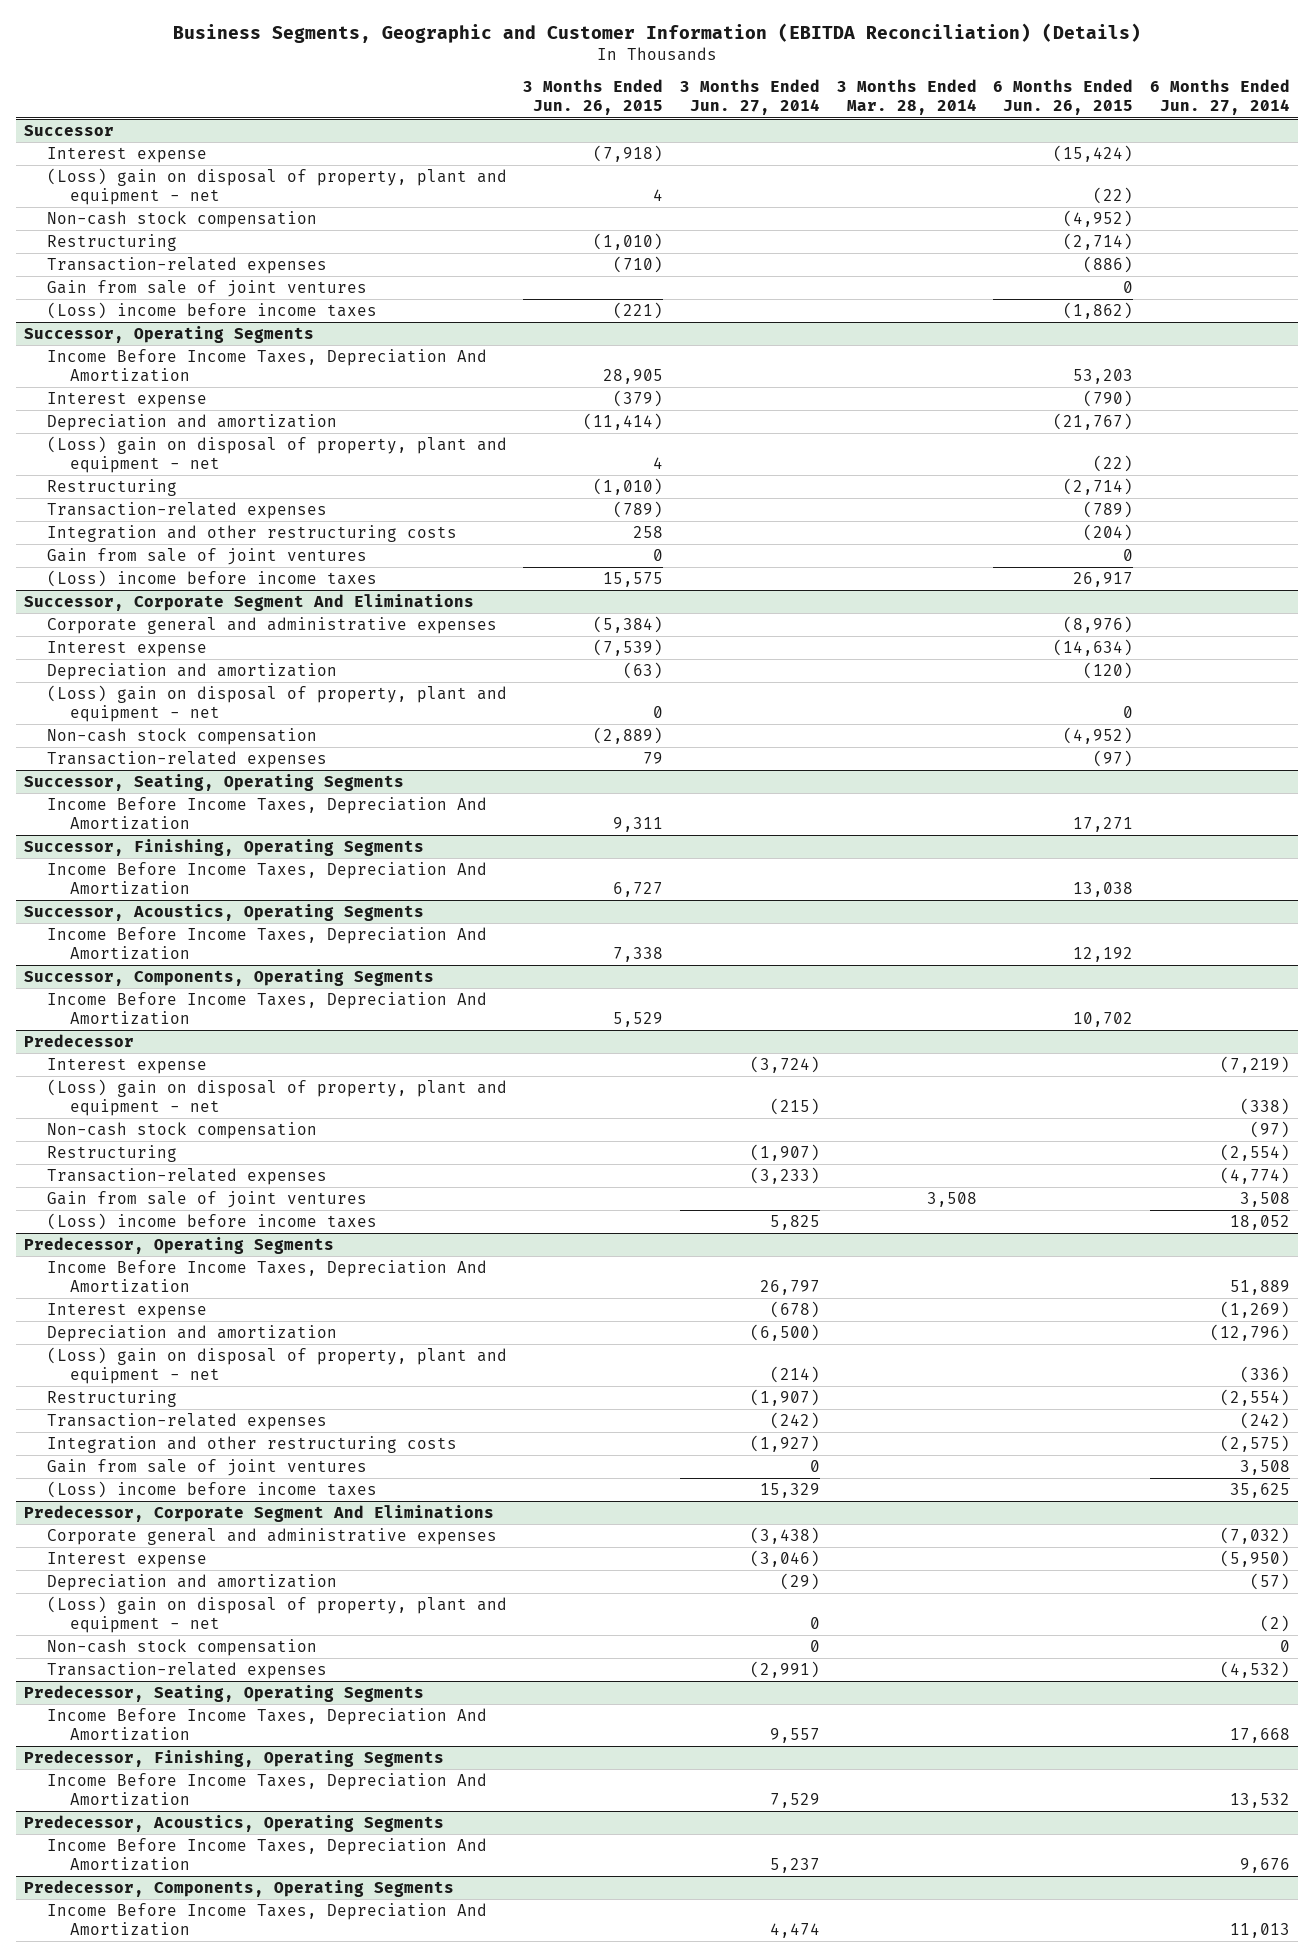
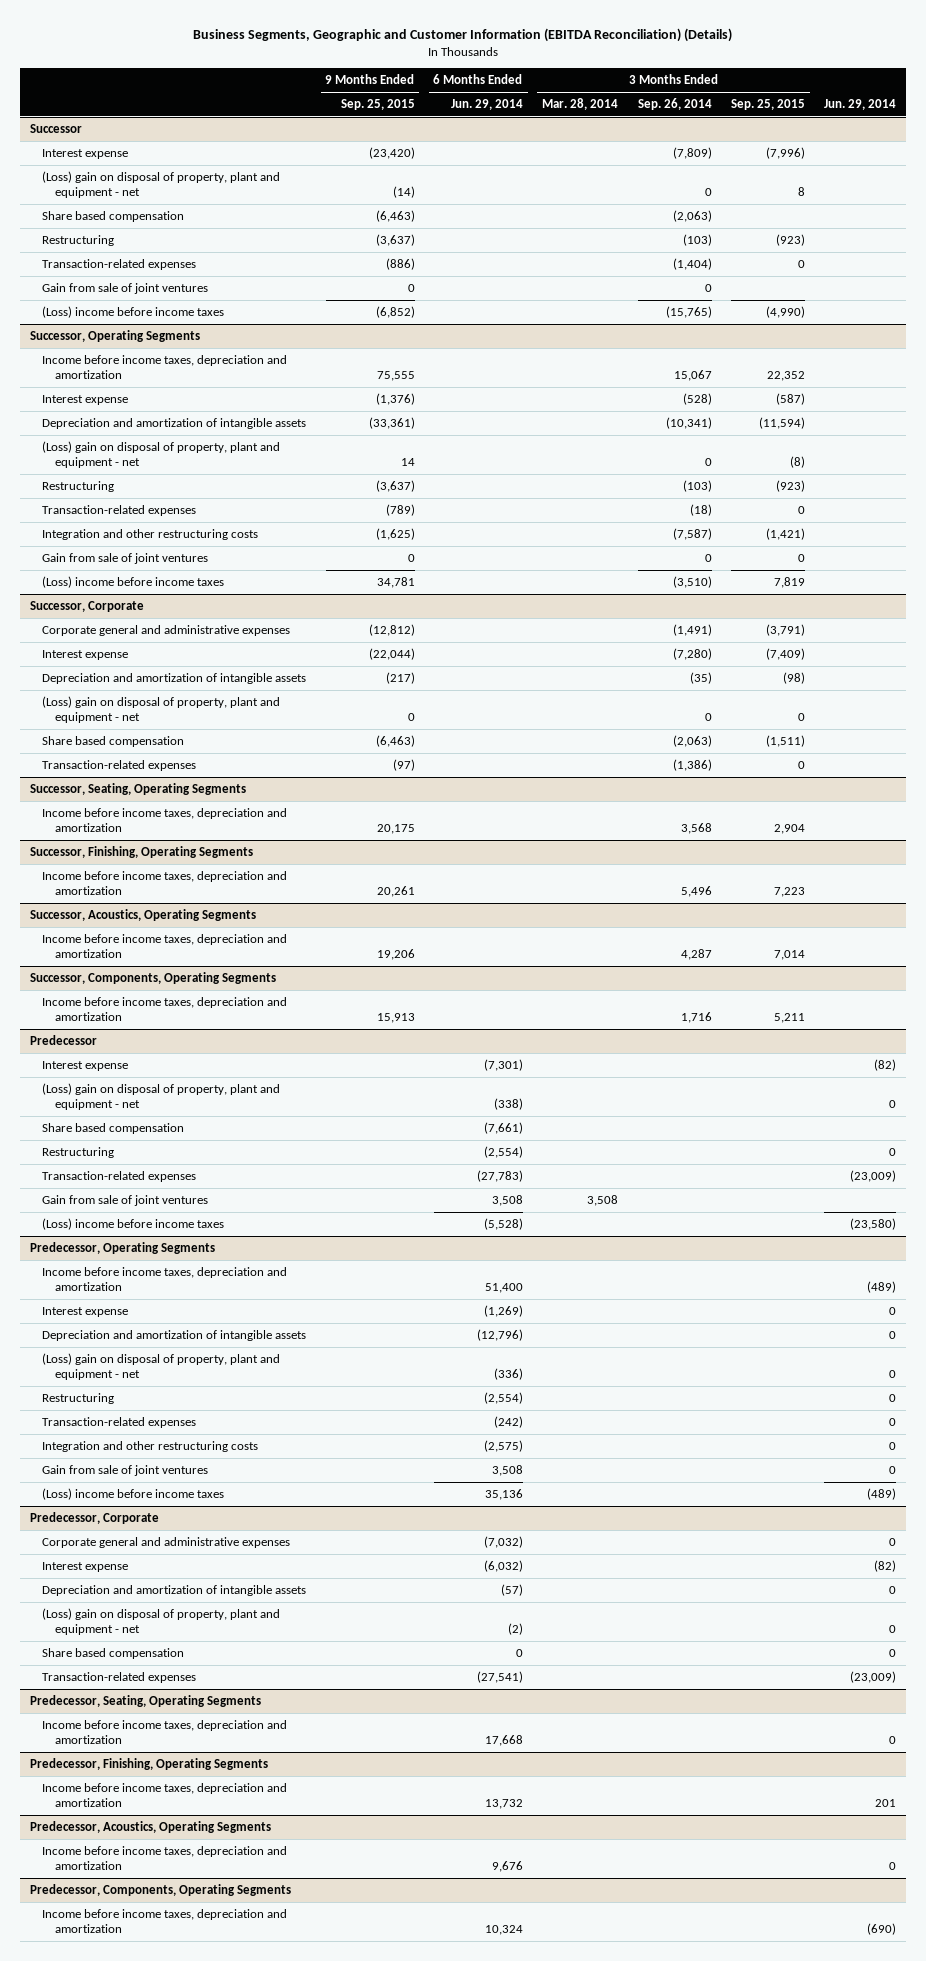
- | 3 Months Ended Jun. 26, 2015 | 3 Months Ended Jun. 27, 2014 | 3 Months Ended Mar. 28, 2014 | 6 Months Ended Jun. 26, 2015 | 6 Months Ended Jun. 27, 2014
+ | 9 Months Ended Sep. 25, 2015 | 6 Months Ended Jun. 29, 2014 | 3 Months Ended Mar. 28, 2014 | 3 Months Ended Sep. 26, 2014 | 3 Months Ended Sep. 25, 2015 | Jun. 29, 2014
@ Successor
- Non-cash stock compensation | | | | (4,952) |
+ Share based compensation | (6,463) | | | (2,063) | |
@ Successor, Operating Segments
- Income Before Income Taxes, Depreciation And Amortization | 28,905 | | | 53,203 |
+ Income before income taxes, depreciation and amortization | 75,555 | | | 15,067 | 22,352 |
- Depreciation and amortization | (11,414) | | | (21,767) |
+ Depreciation and amortization of intangible assets | (33,361) | | | (10,341) | (11,594) |
- Successor, Corporate Segment And Eliminations
+ Successor, Corporate
- Depreciation and amortization | (63) | | | (120) |
+ Depreciation and amortization of intangible assets | (217) | | | (35) | (98) |
- Non-cash stock compensation | (2,889) | | | (4,952) |
+ Share based compensation | (6,463) | | | (2,063) | (1,511) |
@ Successor, Seating, Operating Segments
- Income Before Income Taxes, Depreciation And Amortization | 9,311 | | | 17,271 |
+ Income before income taxes, depreciation and amortization | 20,175 | | | 3,568 | 2,904 |
@ Successor, Finishing, Operating Segments
- Income Before Income Taxes, Depreciation And Amortization | 6,727 | | | 13,038 |
+ Income before income taxes, depreciation and amortization | 20,261 | | | 5,496 | 7,223 |
@ Successor, Acoustics, Operating Segments
- Income Before Income Taxes, Depreciation And Amortization | 7,338 | | | 12,192 |
+ Income before income taxes, depreciation and amortization | 19,206 | | | 4,287 | 7,014 |
@ Successor, Components, Operating Segments
- Income Before Income Taxes, Depreciation And Amortization | 5,529 | | | 10,702 |
+ Income before income taxes, depreciation and amortization | 15,913 | | | 1,716 | 5,211 |
@ Predecessor
- Non-cash stock compensation | | | | | (97)
+ Share based compensation | | (7,661) | | | |
@ Predecessor, Operating Segments
- Income Before Income Taxes, Depreciation And Amortization | | 26,797 | | | 51,889
+ Income before income taxes, depreciation and amortization | | 51,400 | | | | (489)
- Depreciation and amortization | | (6,500) | | | (12,796)
+ Depreciation and amortization of intangible assets | | (12,796) | | | | 0
- Predecessor, Corporate Segment And Eliminations
+ Predecessor, Corporate
- Depreciation and amortization | | (29) | | | (57)
+ Depreciation and amortization of intangible assets | | (57) | | | | 0
- Non-cash stock compensation | | 0 | | | 0
+ Share based compensation | | 0 | | | | 0
@ Predecessor, Seating, Operating Segments
- Income Before Income Taxes, Depreciation And Amortization | | 9,557 | | | 17,668
+ Income before income taxes, depreciation and amortization | | 17,668 | | | | 0
@ Predecessor, Finishing, Operating Segments
- Income Before Income Taxes, Depreciation And Amortization | | 7,529 | | | 13,532
+ Income before income taxes, depreciation and amortization | | 13,732 | | | | 201
@ Predecessor, Acoustics, Operating Segments
- Income Before Income Taxes, Depreciation And Amortization | | 5,237 | | | 9,676
+ Income before income taxes, depreciation and amortization | | 9,676 | | | | 0
@ Predecessor, Components, Operating Segments
- Income Before Income Taxes, Depreciation And Amortization | | 4,474 | | | 11,013
+ Income before income taxes, depreciation and amortization | | 10,324 | | | | (690)

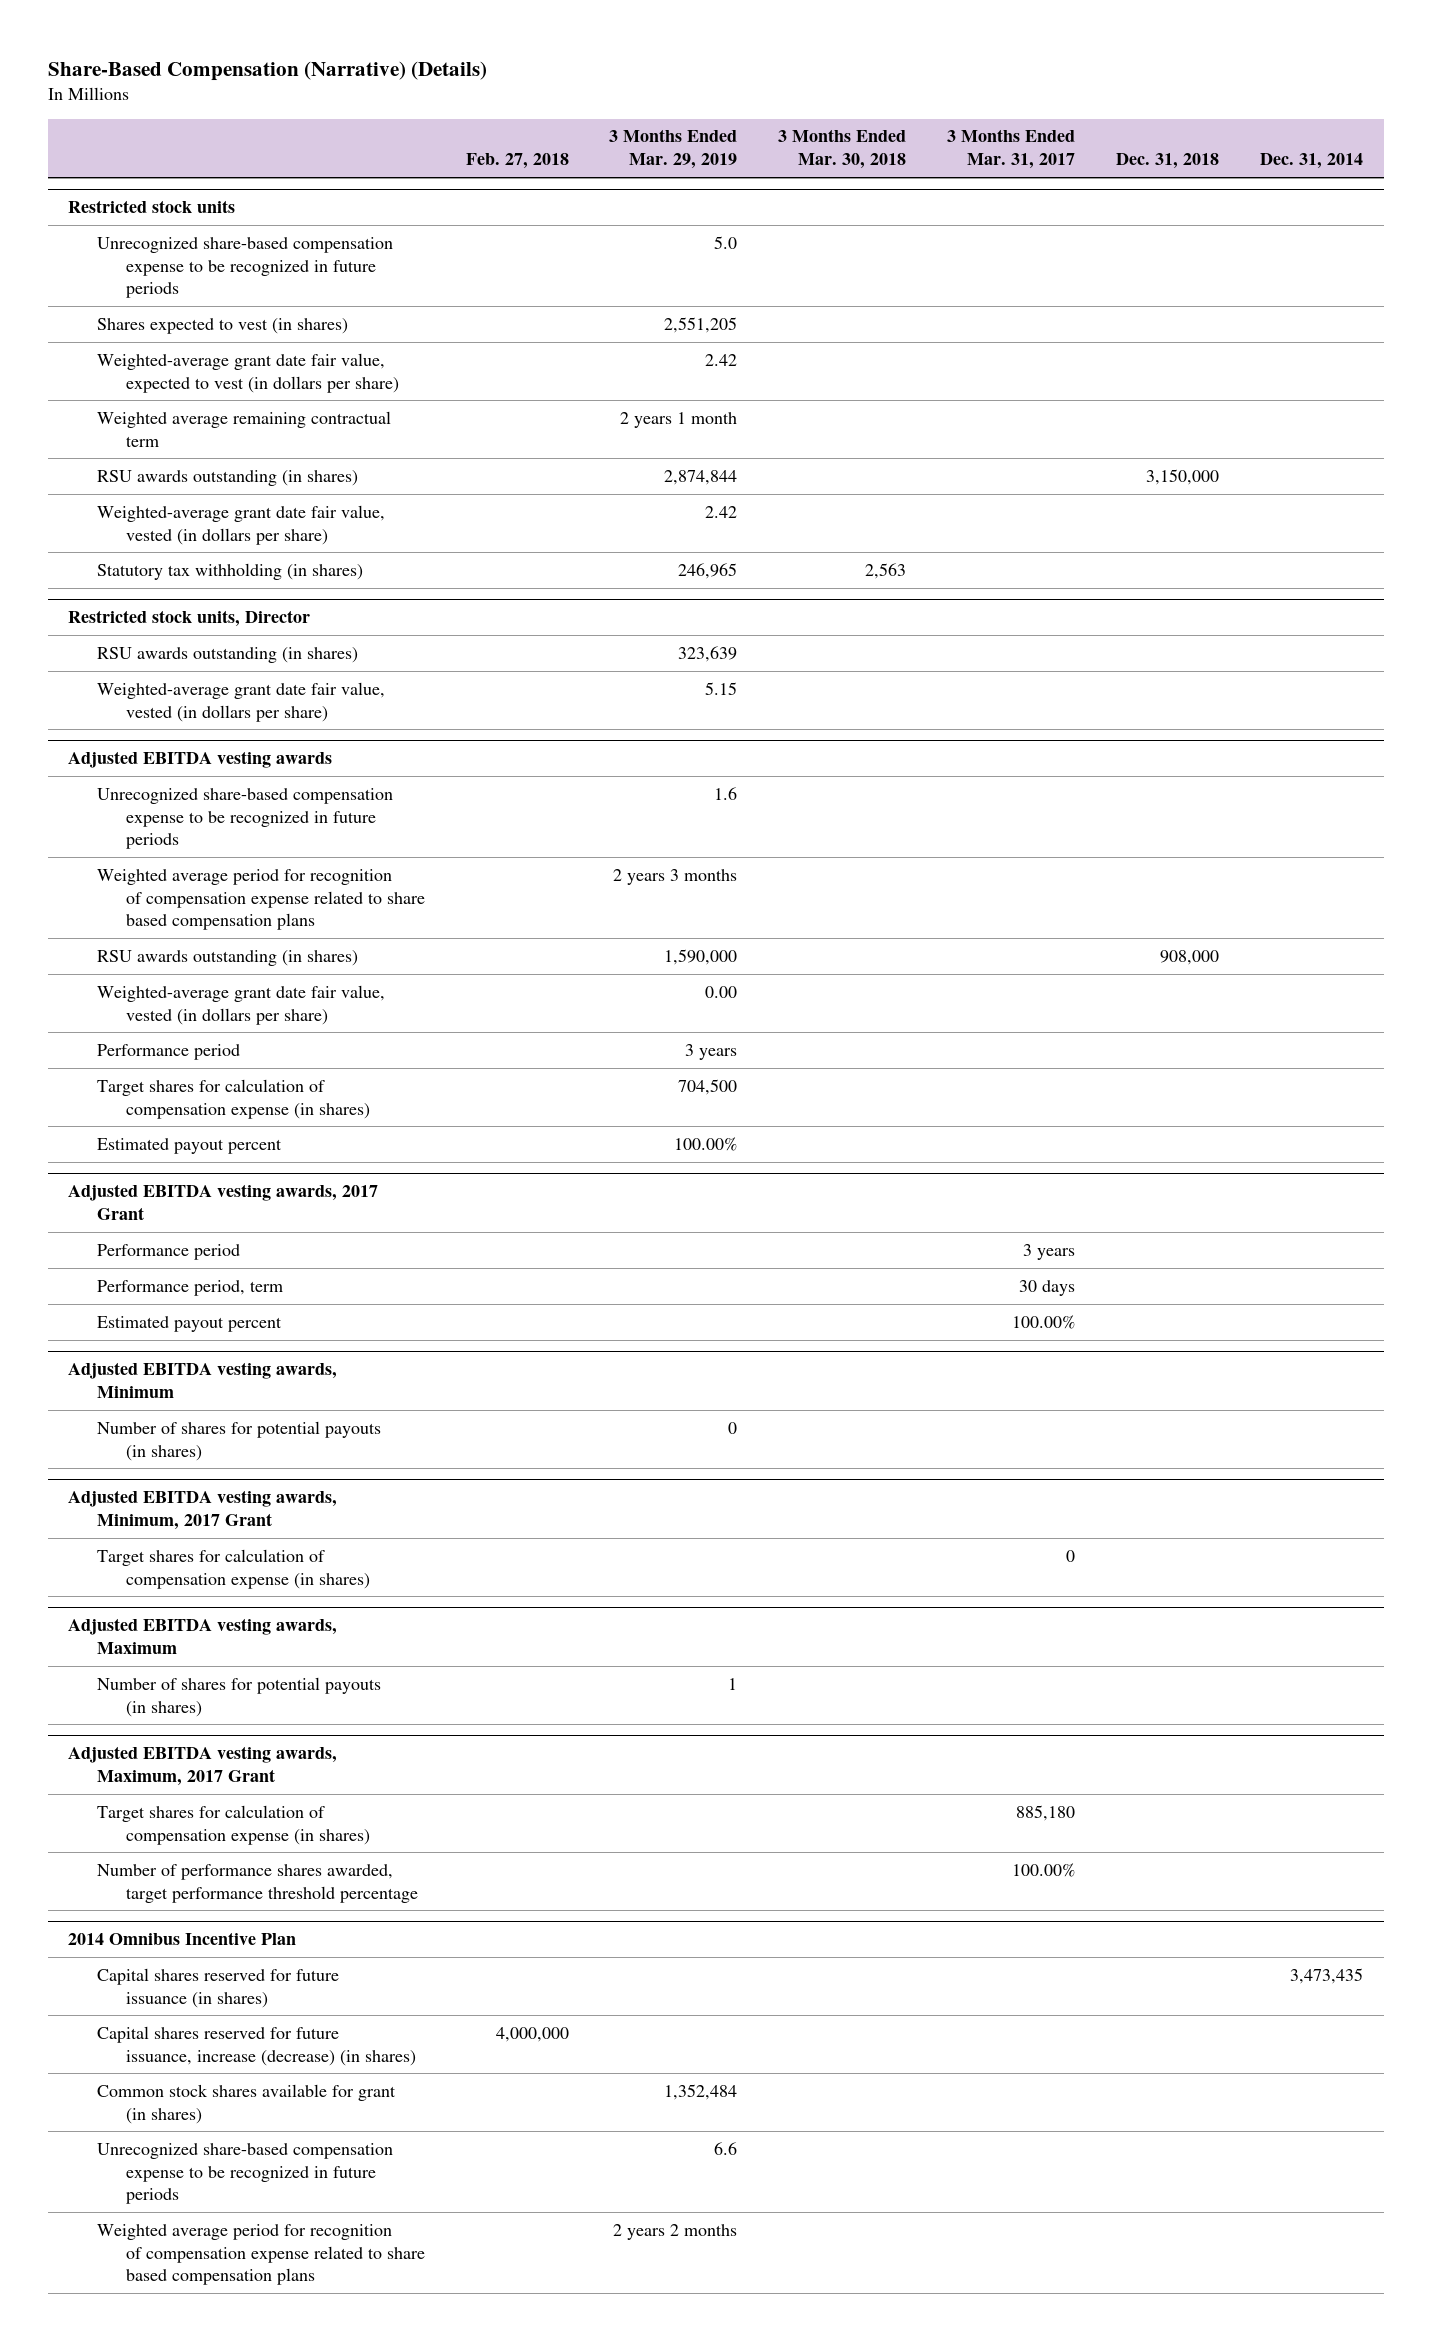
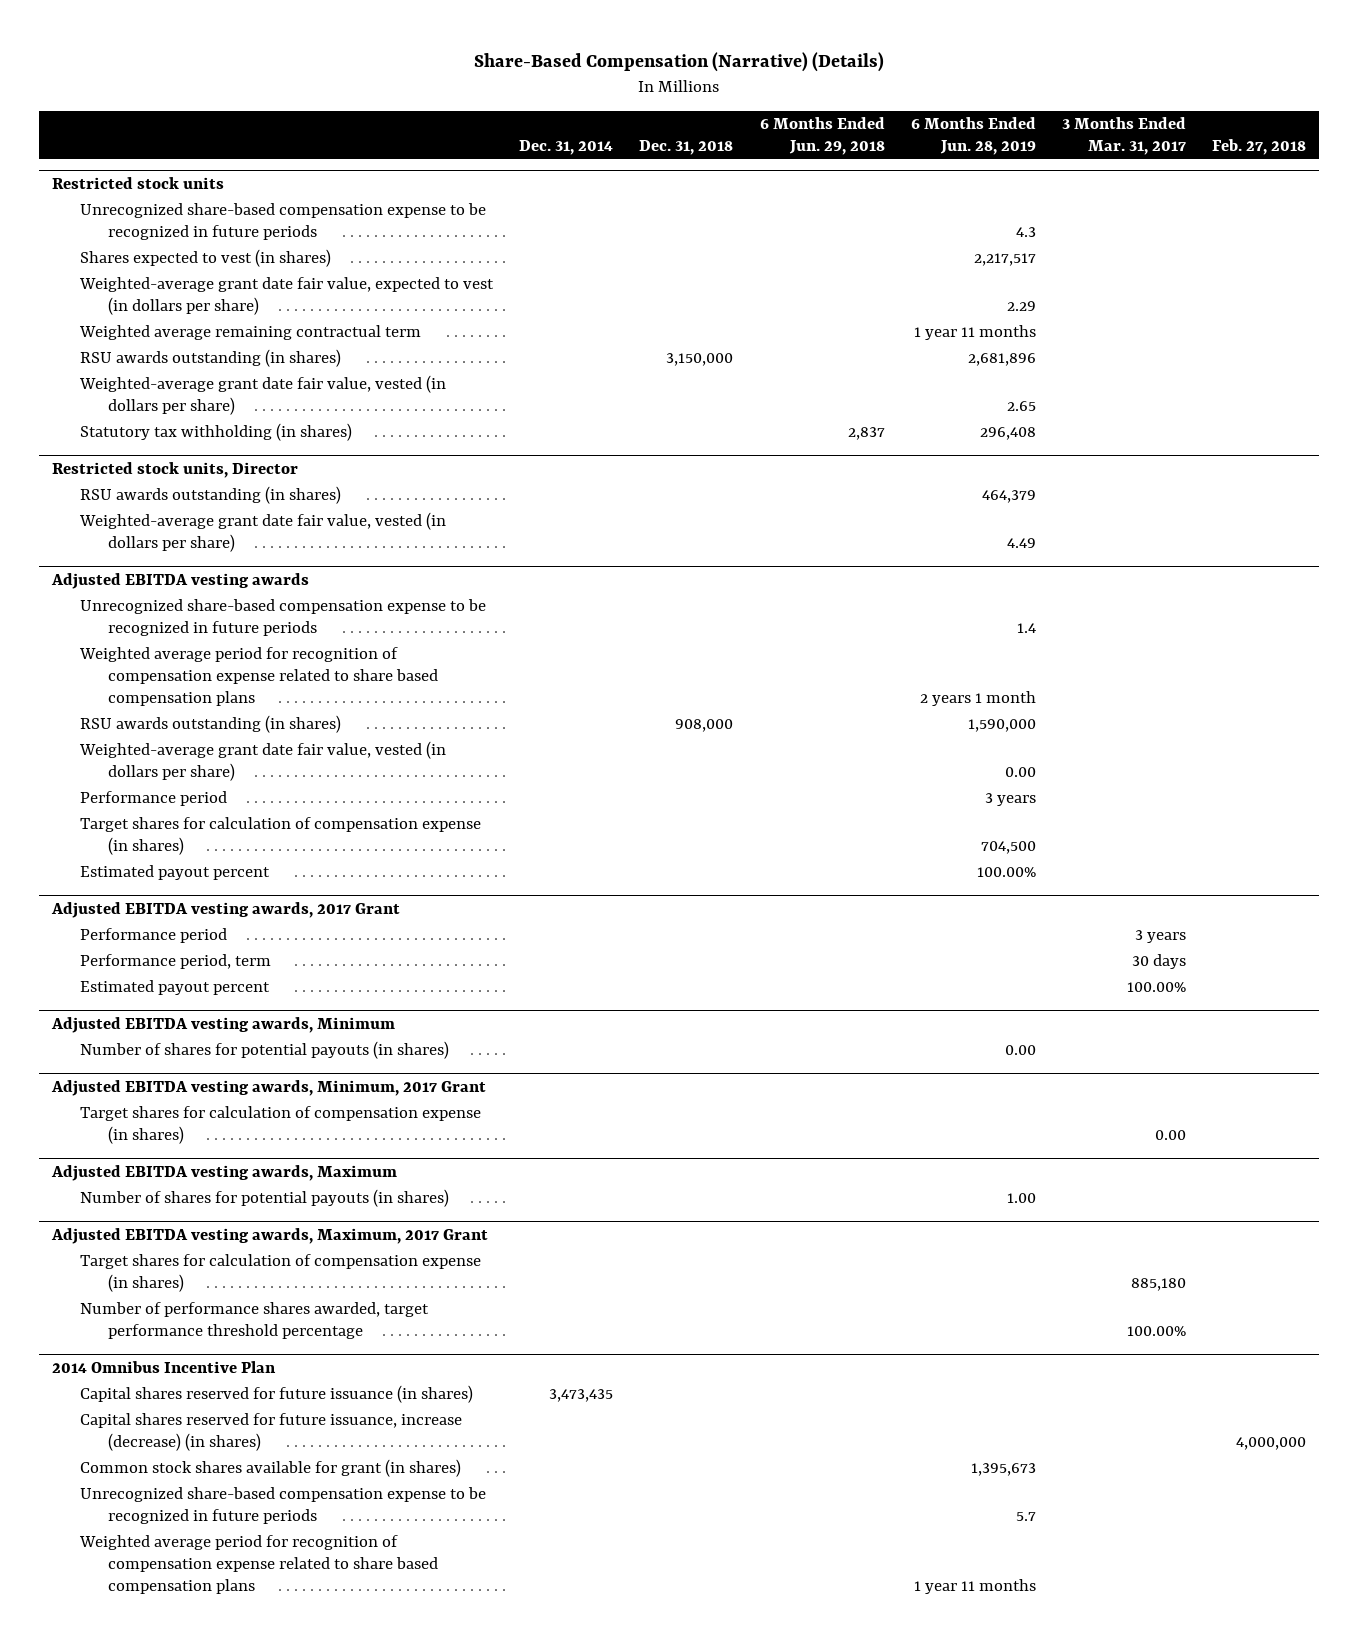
- | Feb. 27, 2018 | 3 Months Ended Mar. 29, 2019 | 3 Months Ended Mar. 30, 2018 | 3 Months Ended Mar. 31, 2017 | Dec. 31, 2018 | Dec. 31, 2014
+ | Dec. 31, 2014 | Dec. 31, 2018 | 6 Months Ended Jun. 29, 2018 | 6 Months Ended Jun. 28, 2019 | 3 Months Ended Mar. 31, 2017 | Feb. 27, 2018
@ Adjusted EBITDA vesting awards, Minimum, 2017 Grant
- Target shares for calculation of compensation expense (in shares) | | | | 0 | |
+ Target shares for calculation of compensation expense (in shares) | | | | | 0.00 |

